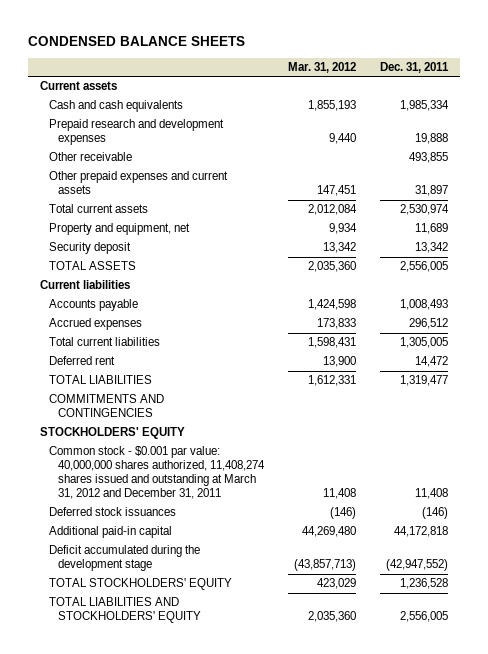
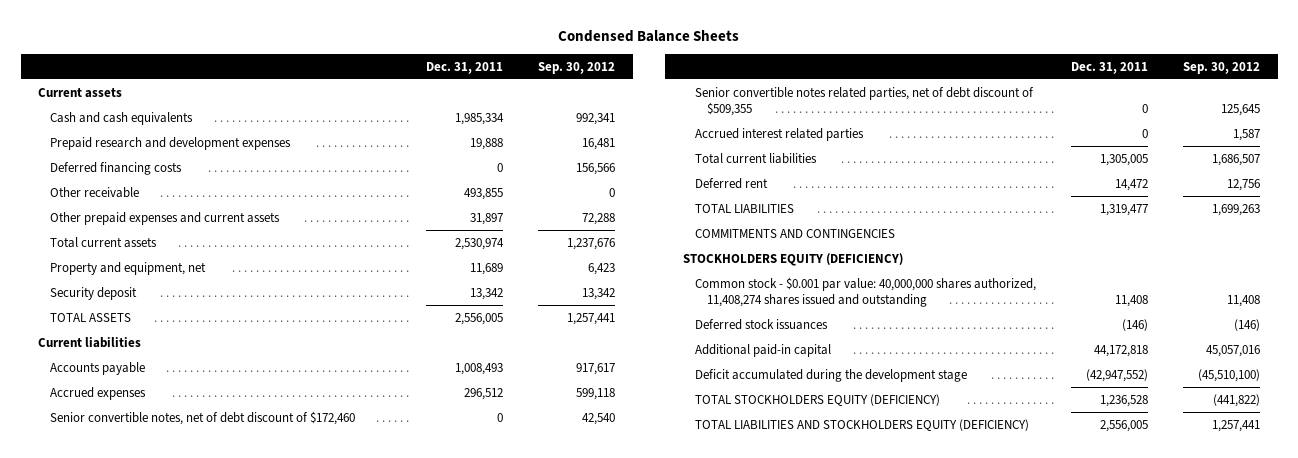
- CONDENSED BALANCE SHEETS
+ Condensed Balance Sheets
- | Mar. 31, 2012 | Dec. 31, 2011
+ | Dec. 31, 2011 | Sep. 30, 2012
+ Deferred financing costs | 0 | 156,566
+ Senior convertible notes, net of debt discount of $172,460 | 0 | 42,540
+ Senior convertible notes related parties, net of debt discount of $509,355 | 0 | 125,645
+ Accrued interest related parties | 0 | 1,587
- STOCKHOLDERS' EQUITY
- Common stock - $0.001 par value: 40,000,000 shares authorized, 11,408,274 shares issued and outstanding at March 31, 2012 and December 31, 2011 | 11,408 | 11,408
+ STOCKHOLDERS EQUITY (DEFICIENCY)
+ Common stock - $0.001 par value: 40,000,000 shares authorized, 11,408,274 shares issued and outstanding | 11,408 | 11,408
- TOTAL STOCKHOLDERS' EQUITY | 423,029 | 1,236,528
- TOTAL LIABILITIES AND STOCKHOLDERS' EQUITY | 2,035,360 | 2,556,005
+ TOTAL STOCKHOLDERS EQUITY (DEFICIENCY) | 1,236,528 | (441,822)
+ TOTAL LIABILITIES AND STOCKHOLDERS EQUITY (DEFICIENCY) | 2,556,005 | 1,257,441

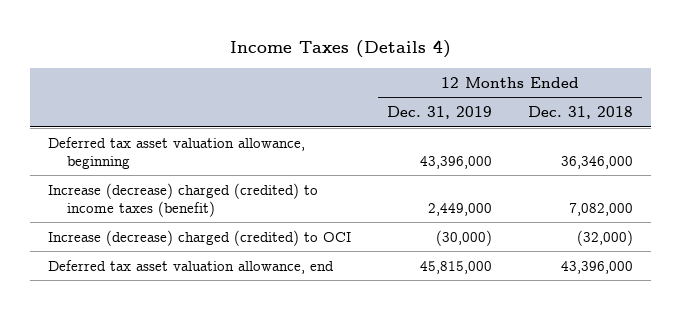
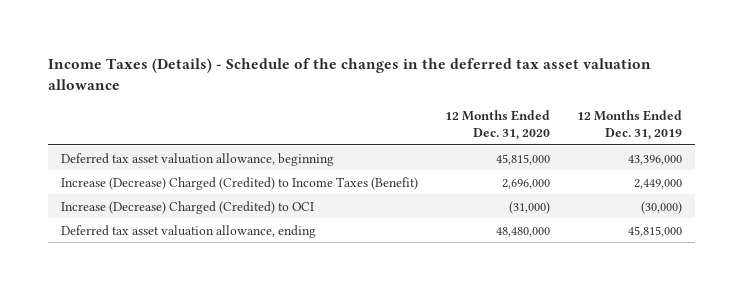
- Income Taxes (Details 4)
+ Income Taxes (Details) - Schedule of the changes in the deferred tax asset valuation allowance
- | 12 Months Ended Dec. 31, 2019 | 12 Months Ended Dec. 31, 2018
+ | 12 Months Ended Dec. 31, 2020 | 12 Months Ended Dec. 31, 2019
- Increase (decrease) charged (credited) to income taxes (benefit) | 2,449,000 | 7,082,000
- Increase (decrease) charged (credited) to OCI | (30,000) | (32,000)
- Deferred tax asset valuation allowance, end | 45,815,000 | 43,396,000
+ Increase (Decrease) Charged (Credited) to Income Taxes (Benefit) | 2,696,000 | 2,449,000
+ Increase (Decrease) Charged (Credited) to OCI | (31,000) | (30,000)
+ Deferred tax asset valuation allowance, ending | 48,480,000 | 45,815,000

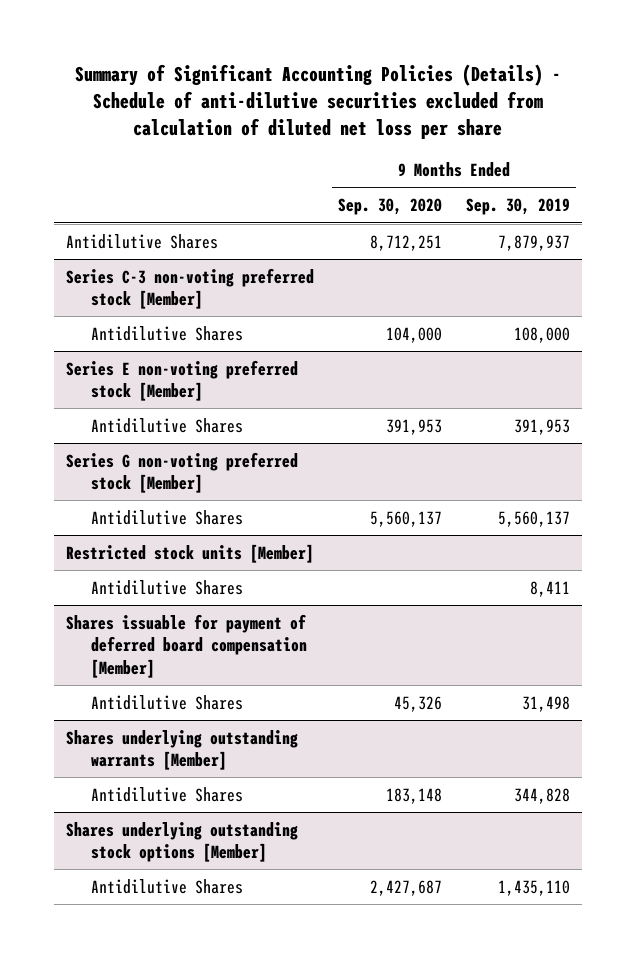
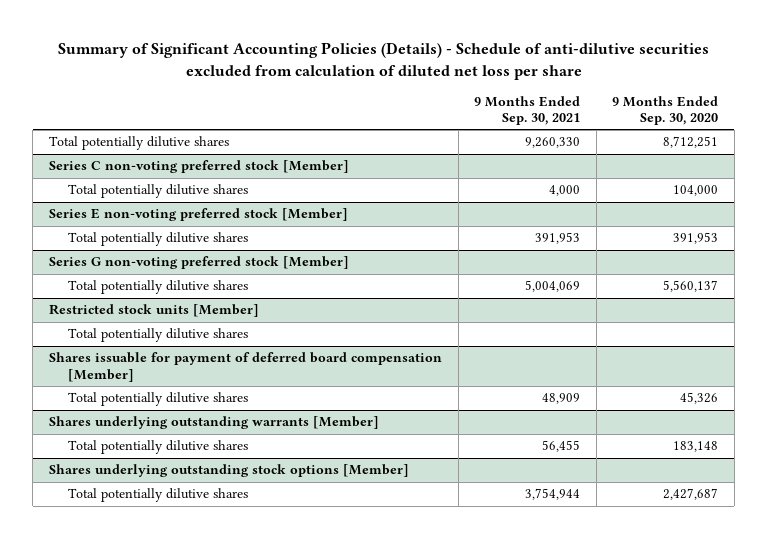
- | 9 Months Ended Sep. 30, 2020 | 9 Months Ended Sep. 30, 2019
+ | 9 Months Ended Sep. 30, 2021 | 9 Months Ended Sep. 30, 2020
- Antidilutive Shares | 8,712,251 | 7,879,937
- Series C-3 non-voting preferred stock [Member]
- Antidilutive Shares | 104,000 | 108,000
+ Total potentially dilutive shares | 9,260,330 | 8,712,251
+ Series C non-voting preferred stock [Member]
+ Total potentially dilutive shares | 4,000 | 104,000
@ Series E non-voting preferred stock [Member]
- Antidilutive Shares | 391,953 | 391,953
+ Total potentially dilutive shares | 391,953 | 391,953
@ Series G non-voting preferred stock [Member]
- Antidilutive Shares | 5,560,137 | 5,560,137
+ Total potentially dilutive shares | 5,004,069 | 5,560,137
@ Restricted stock units [Member]
- Antidilutive Shares | | 8,411
+ Total potentially dilutive shares
@ Shares issuable for payment of deferred board compensation [Member]
- Antidilutive Shares | 45,326 | 31,498
+ Total potentially dilutive shares | 48,909 | 45,326
@ Shares underlying outstanding warrants [Member]
- Antidilutive Shares | 183,148 | 344,828
+ Total potentially dilutive shares | 56,455 | 183,148
@ Shares underlying outstanding stock options [Member]
- Antidilutive Shares | 2,427,687 | 1,435,110
+ Total potentially dilutive shares | 3,754,944 | 2,427,687

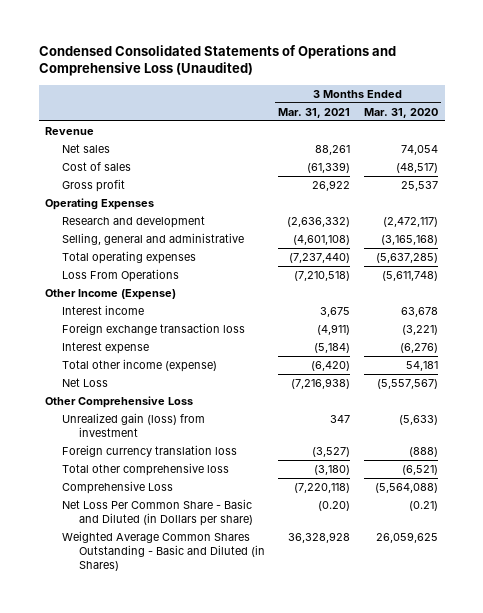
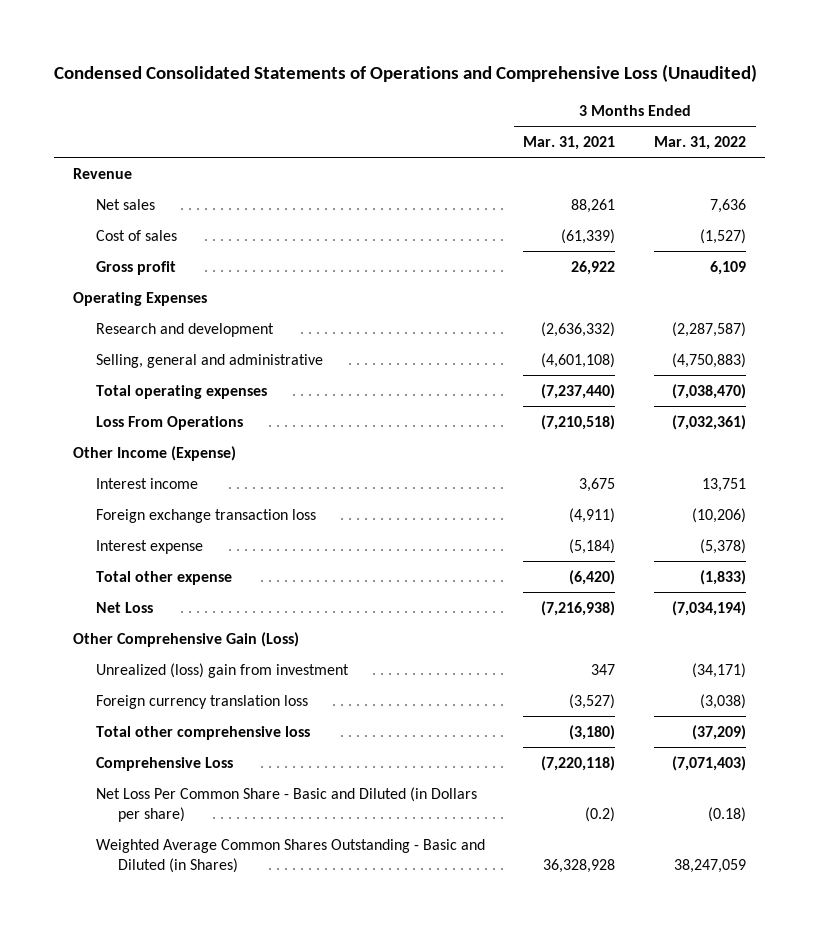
- | 3 Months Ended Mar. 31, 2021 | 3 Months Ended Mar. 31, 2020
+ | 3 Months Ended Mar. 31, 2021 | 3 Months Ended Mar. 31, 2022
- Total other income (expense) | (6,420) | 54,181
+ Total other expense | (6,420) | (1,833)
- Other Comprehensive Loss
- Unrealized gain (loss) from investment | 347 | (5,633)
+ Other Comprehensive Gain (Loss)
+ Unrealized (loss) gain from investment | 347 | (34,171)
- Net Loss Per Common Share - Basic and Diluted (in Dollars per share) | (0.20) | (0.21)
+ Net Loss Per Common Share - Basic and Diluted (in Dollars per share) | (0.2) | (0.18)

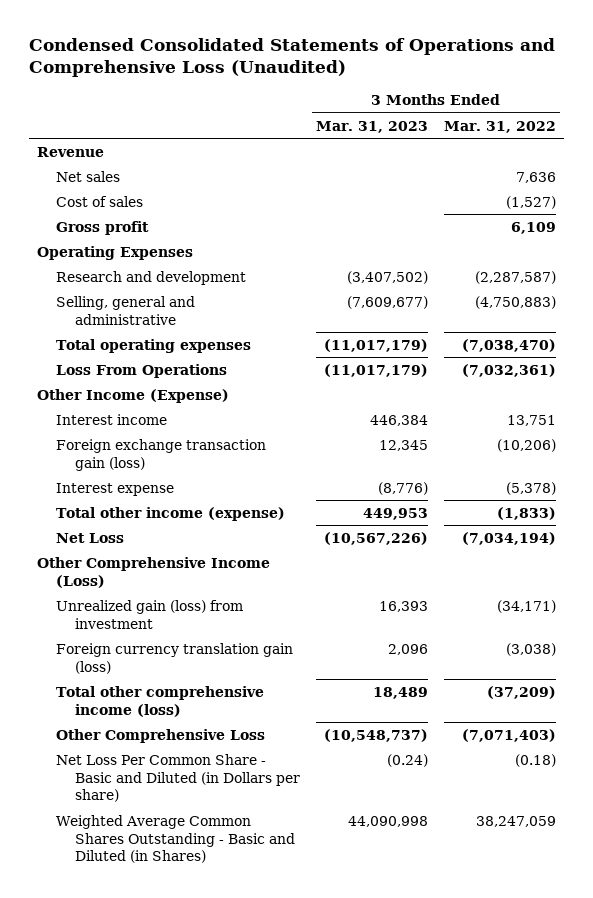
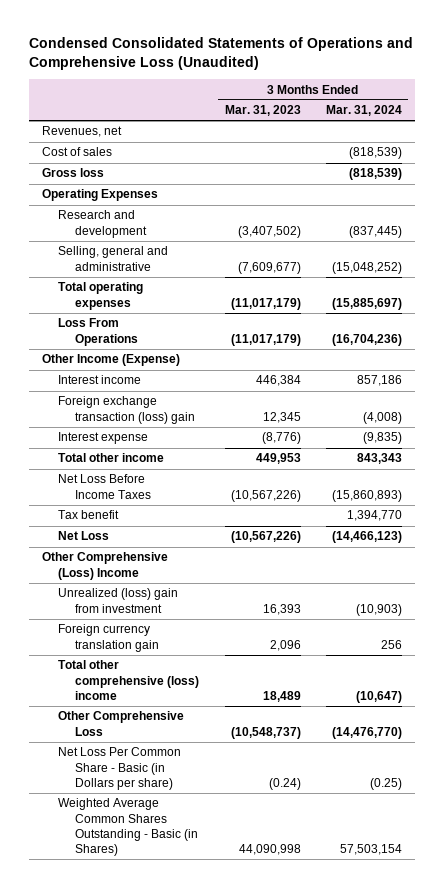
- | 3 Months Ended Mar. 31, 2023 | 3 Months Ended Mar. 31, 2022
+ | 3 Months Ended Mar. 31, 2023 | 3 Months Ended Mar. 31, 2024
- Revenue
- Net sales | | 7,636
+ Revenues, net
- Gross profit | | 6,109
+ Gross loss | | (818,539)
- Foreign exchange transaction gain (loss) | 12,345 | (10,206)
+ Foreign exchange transaction (loss) gain | 12,345 | (4,008)
- Total other income (expense) | 449,953 | (1,833)
+ Total other income | 449,953 | 843,343
+ Net Loss Before Income Taxes | (10,567,226) | (15,860,893)
+ Tax benefit | | 1,394,770
- Other Comprehensive Income (Loss)
- Unrealized gain (loss) from investment | 16,393 | (34,171)
- Foreign currency translation gain (loss) | 2,096 | (3,038)
- Total other comprehensive income (loss) | 18,489 | (37,209)
+ Other Comprehensive (Loss) Income
+ Unrealized (loss) gain from investment | 16,393 | (10,903)
+ Foreign currency translation gain | 2,096 | 256
+ Total other comprehensive (loss) income | 18,489 | (10,647)
- Net Loss Per Common Share - Basic and Diluted (in Dollars per share) | (0.24) | (0.18)
- Weighted Average Common Shares Outstanding - Basic and Diluted (in Shares) | 44,090,998 | 38,247,059
+ Net Loss Per Common Share - Basic (in Dollars per share) | (0.24) | (0.25)
+ Weighted Average Common Shares Outstanding - Basic (in Shares) | 44,090,998 | 57,503,154

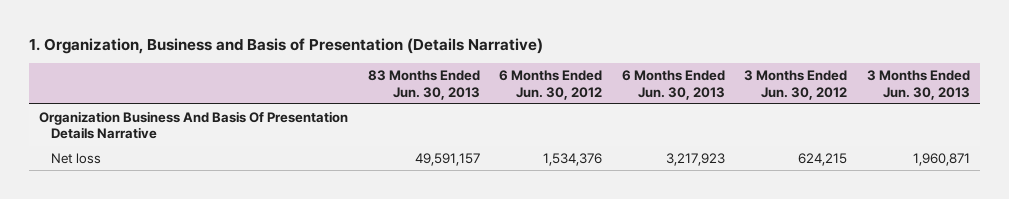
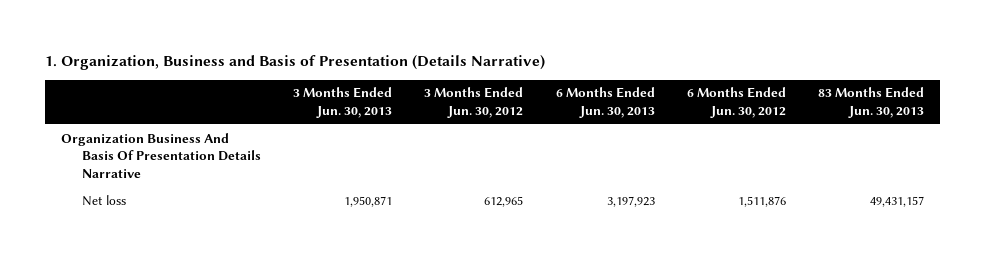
- | 83 Months Ended Jun. 30, 2013 | 6 Months Ended Jun. 30, 2012 | 6 Months Ended Jun. 30, 2013 | 3 Months Ended Jun. 30, 2012 | 3 Months Ended Jun. 30, 2013
+ | 3 Months Ended Jun. 30, 2013 | 3 Months Ended Jun. 30, 2012 | 6 Months Ended Jun. 30, 2013 | 6 Months Ended Jun. 30, 2012 | 83 Months Ended Jun. 30, 2013
- Net loss | 49,591,157 | 1,534,376 | 3,217,923 | 624,215 | 1,960,871
+ Net loss | 1,950,871 | 612,965 | 3,197,923 | 1,511,876 | 49,431,157

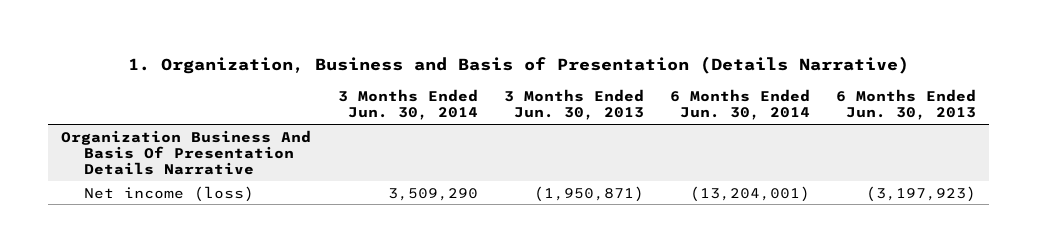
- | 3 Months Ended Jun. 30, 2013 | 3 Months Ended Jun. 30, 2012 | 6 Months Ended Jun. 30, 2013 | 6 Months Ended Jun. 30, 2012 | 83 Months Ended Jun. 30, 2013
+ | 3 Months Ended Jun. 30, 2014 | 3 Months Ended Jun. 30, 2013 | 6 Months Ended Jun. 30, 2014 | 6 Months Ended Jun. 30, 2013
- Net loss | 1,950,871 | 612,965 | 3,197,923 | 1,511,876 | 49,431,157
+ Net income (loss) | 3,509,290 | (1,950,871) | (13,204,001) | (3,197,923)

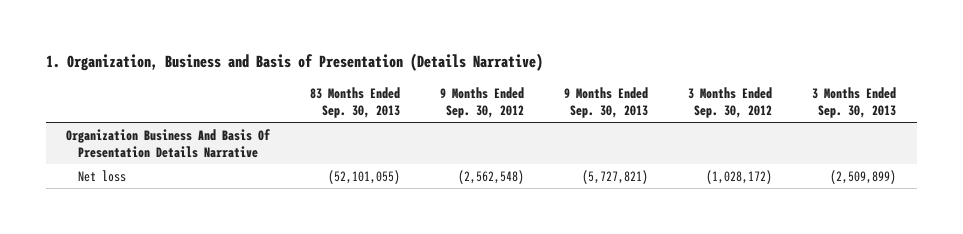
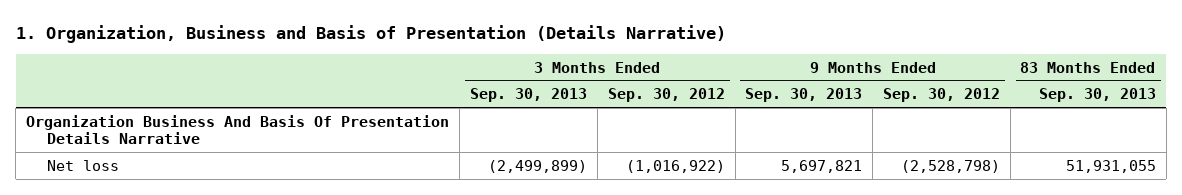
- | 83 Months Ended Sep. 30, 2013 | 9 Months Ended Sep. 30, 2012 | 9 Months Ended Sep. 30, 2013 | 3 Months Ended Sep. 30, 2012 | 3 Months Ended Sep. 30, 2013
+ | 3 Months Ended Sep. 30, 2013 | 3 Months Ended Sep. 30, 2012 | 9 Months Ended Sep. 30, 2013 | 9 Months Ended Sep. 30, 2012 | 83 Months Ended Sep. 30, 2013
- Net loss | (52,101,055) | (2,562,548) | (5,727,821) | (1,028,172) | (2,509,899)
+ Net loss | (2,499,899) | (1,016,922) | 5,697,821 | (2,528,798) | 51,931,055

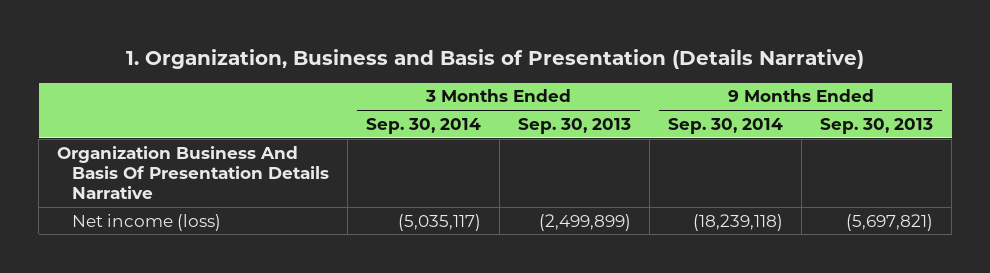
- | 3 Months Ended Sep. 30, 2013 | 3 Months Ended Sep. 30, 2012 | 9 Months Ended Sep. 30, 2013 | 9 Months Ended Sep. 30, 2012 | 83 Months Ended Sep. 30, 2013
+ | 3 Months Ended Sep. 30, 2014 | 3 Months Ended Sep. 30, 2013 | 9 Months Ended Sep. 30, 2014 | 9 Months Ended Sep. 30, 2013
- Net loss | (2,499,899) | (1,016,922) | 5,697,821 | (2,528,798) | 51,931,055
+ Net income (loss) | (5,035,117) | (2,499,899) | (18,239,118) | (5,697,821)

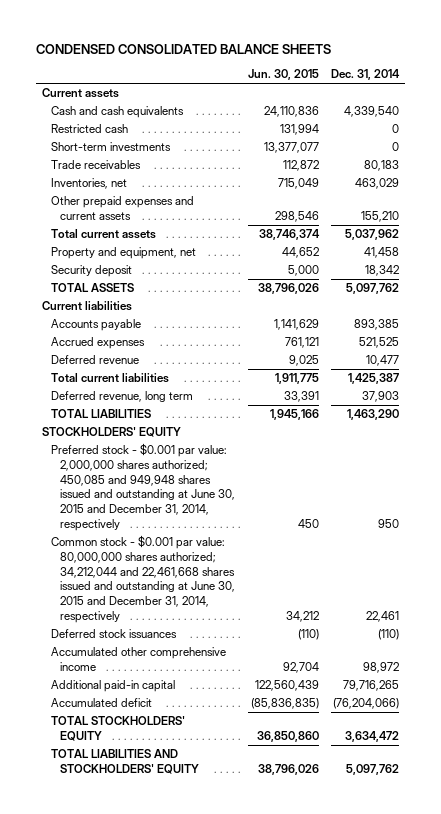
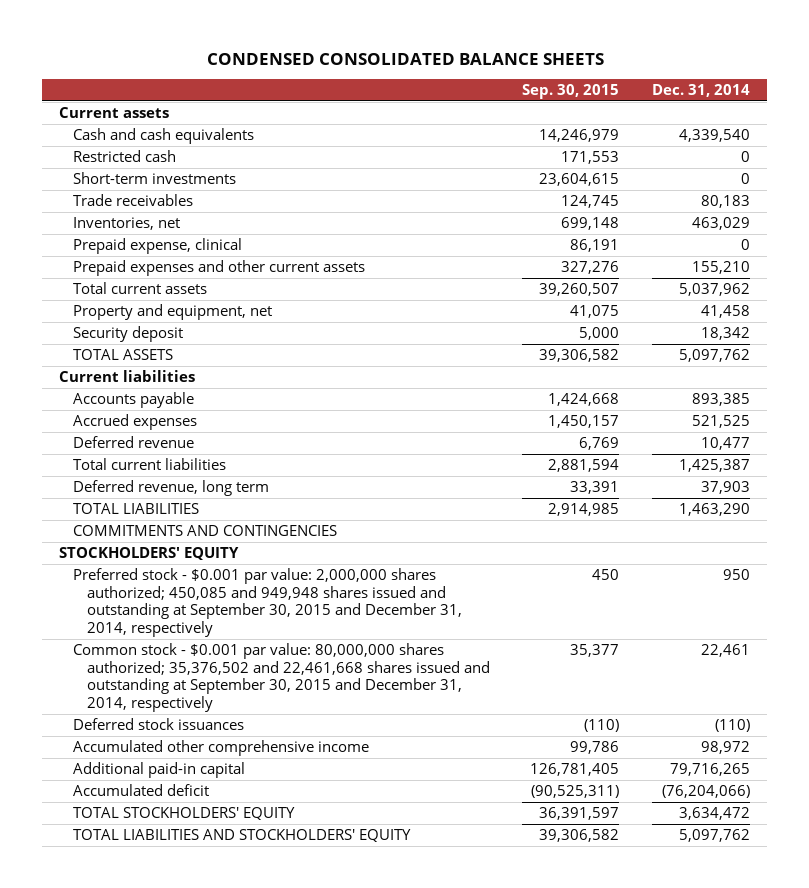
- | Jun. 30, 2015 | Dec. 31, 2014
+ | Sep. 30, 2015 | Dec. 31, 2014
- Other prepaid expenses and current assets | 298,546 | 155,210
+ Prepaid expense, clinical | 86,191 | 0
+ Prepaid expenses and other current assets | 327,276 | 155,210
+ COMMITMENTS AND CONTINGENCIES
- Preferred stock - $0.001 par value: 2,000,000 shares authorized; 450,085 and 949,948 shares issued and outstanding at June 30, 2015 and December 31, 2014, respectively | 450 | 950
- Common stock - $0.001 par value: 80,000,000 shares authorized; 34,212,044 and 22,461,668 shares issued and outstanding at June 30, 2015 and December 31, 2014, respectively | 34,212 | 22,461
+ Preferred stock - $0.001 par value: 2,000,000 shares authorized; 450,085 and 949,948 shares issued and outstanding at September 30, 2015 and December 31, 2014, respectively | 450 | 950
+ Common stock - $0.001 par value: 80,000,000 shares authorized; 35,376,502 and 22,461,668 shares issued and outstanding at September 30, 2015 and December 31, 2014, respectively | 35,377 | 22,461

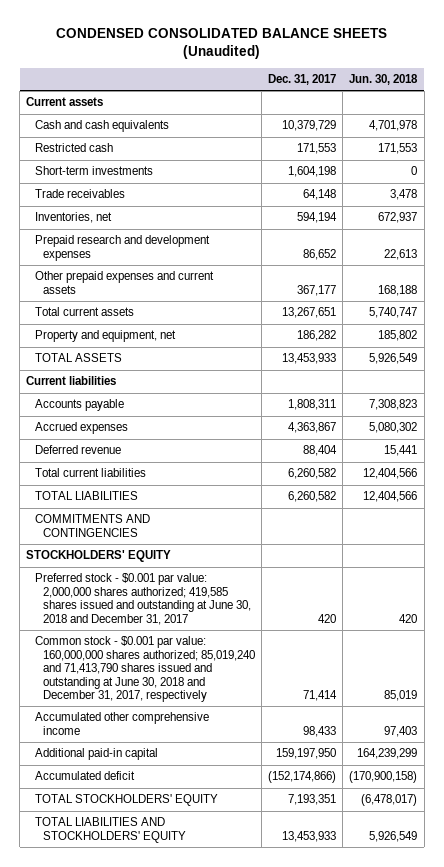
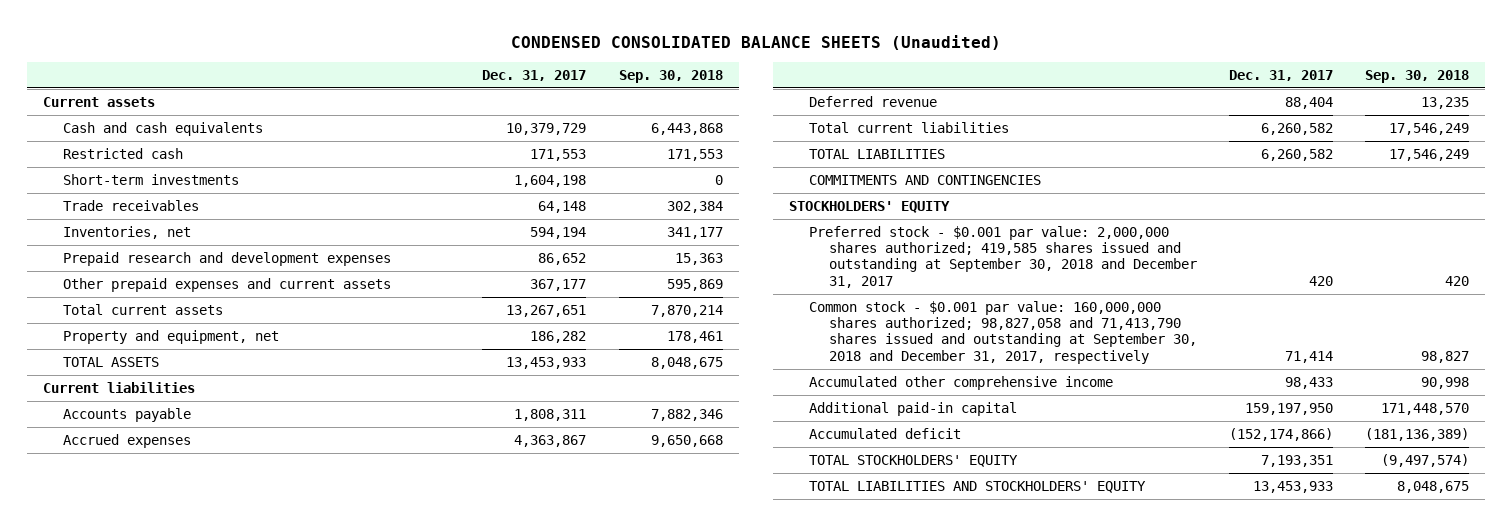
- | Dec. 31, 2017 | Jun. 30, 2018
+ | Dec. 31, 2017 | Sep. 30, 2018
- Preferred stock - $0.001 par value: 2,000,000 shares authorized; 419,585 shares issued and outstanding at June 30, 2018 and December 31, 2017 | 420 | 420
- Common stock - $0.001 par value: 160,000,000 shares authorized; 85,019,240 and 71,413,790 shares issued and outstanding at June 30, 2018 and December 31, 2017, respectively | 71,414 | 85,019
+ Preferred stock - $0.001 par value: 2,000,000 shares authorized; 419,585 shares issued and outstanding at September 30, 2018 and December 31, 2017 | 420 | 420
+ Common stock - $0.001 par value: 160,000,000 shares authorized; 98,827,058 and 71,413,790 shares issued and outstanding at September 30, 2018 and December 31, 2017, respectively | 71,414 | 98,827

